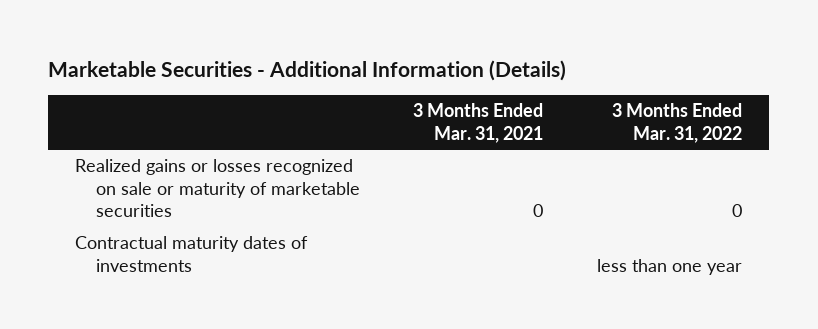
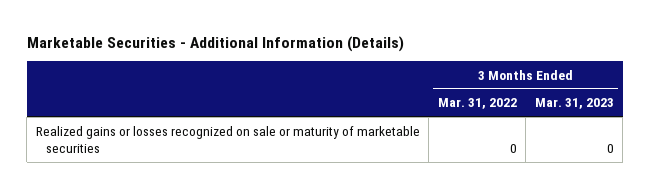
- | 3 Months Ended Mar. 31, 2021 | 3 Months Ended Mar. 31, 2022
+ | 3 Months Ended Mar. 31, 2022 | 3 Months Ended Mar. 31, 2023
- Contractual maturity dates of investments | | less than one year

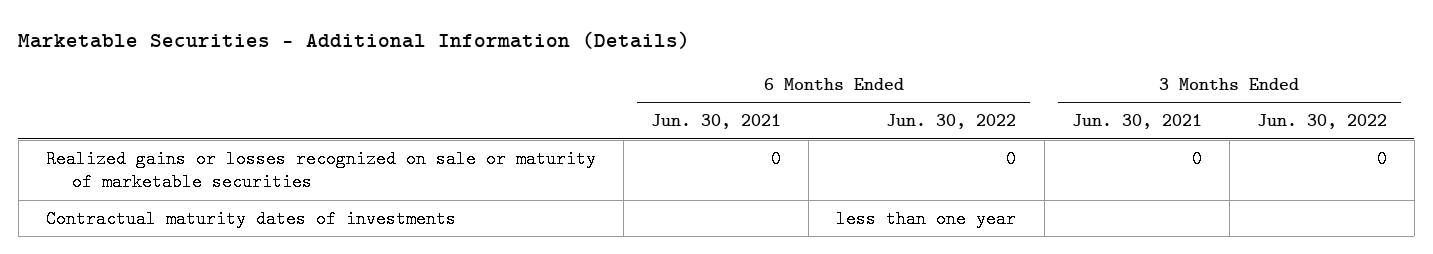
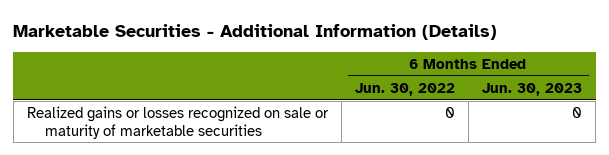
- | 6 Months Ended Jun. 30, 2021 | 6 Months Ended Jun. 30, 2022 | 3 Months Ended Jun. 30, 2021 | 3 Months Ended Jun. 30, 2022
+ | 6 Months Ended Jun. 30, 2022 | 6 Months Ended Jun. 30, 2023
- Contractual maturity dates of investments | | less than one year | |

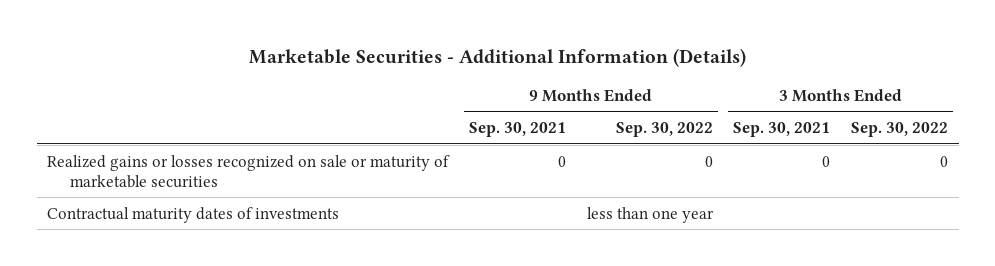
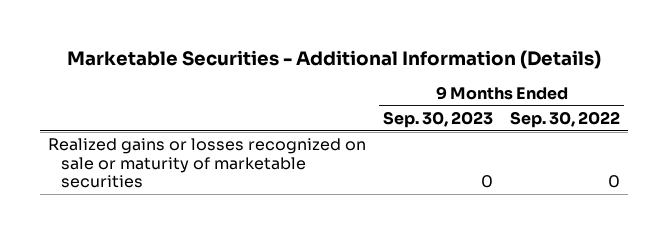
- | 9 Months Ended Sep. 30, 2021 | 9 Months Ended Sep. 30, 2022 | 3 Months Ended Sep. 30, 2021 | 3 Months Ended Sep. 30, 2022
+ | 9 Months Ended Sep. 30, 2023 | 9 Months Ended Sep. 30, 2022
- Contractual maturity dates of investments | | less than one year | |

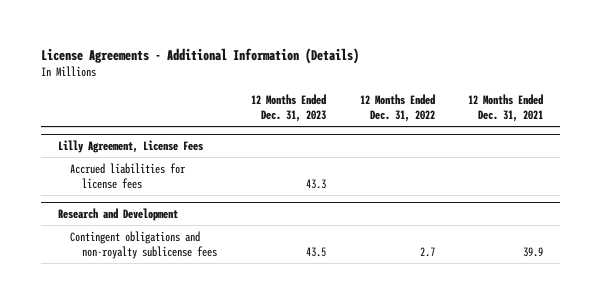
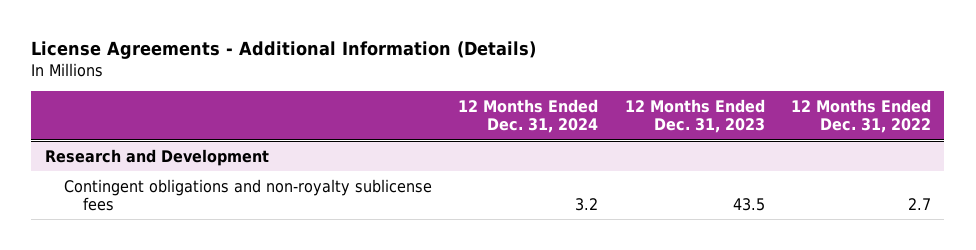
- | 12 Months Ended Dec. 31, 2023 | 12 Months Ended Dec. 31, 2022 | 12 Months Ended Dec. 31, 2021
+ | 12 Months Ended Dec. 31, 2024 | 12 Months Ended Dec. 31, 2023 | 12 Months Ended Dec. 31, 2022
- Lilly Agreement, License Fees
- Accrued liabilities for license fees | 43.3 | |

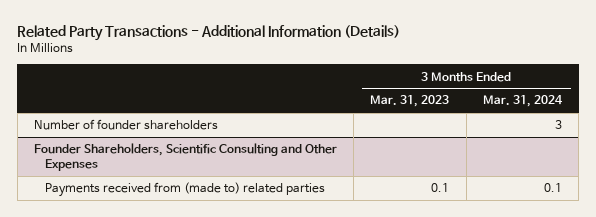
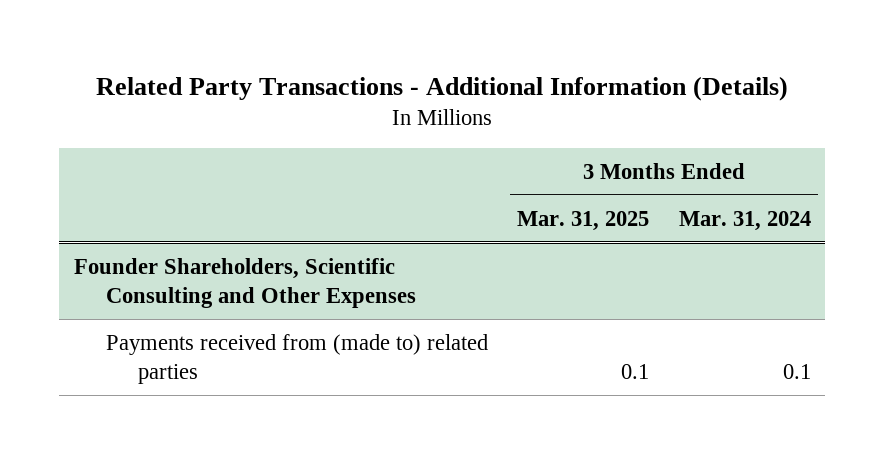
- | 3 Months Ended Mar. 31, 2023 | 3 Months Ended Mar. 31, 2024
+ | 3 Months Ended Mar. 31, 2025 | 3 Months Ended Mar. 31, 2024
- Number of founder shareholders | | 3

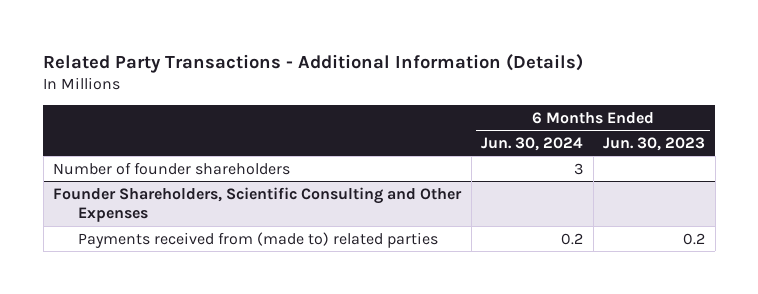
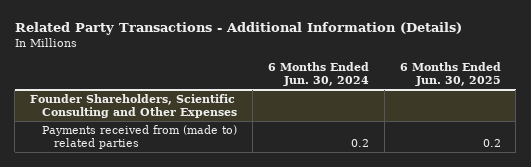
- | 6 Months Ended Jun. 30, 2024 | 6 Months Ended Jun. 30, 2023
+ | 6 Months Ended Jun. 30, 2024 | 6 Months Ended Jun. 30, 2025
- Number of founder shareholders | 3 |

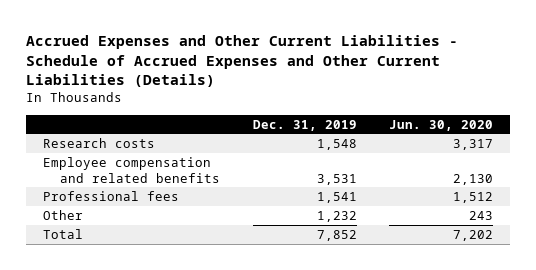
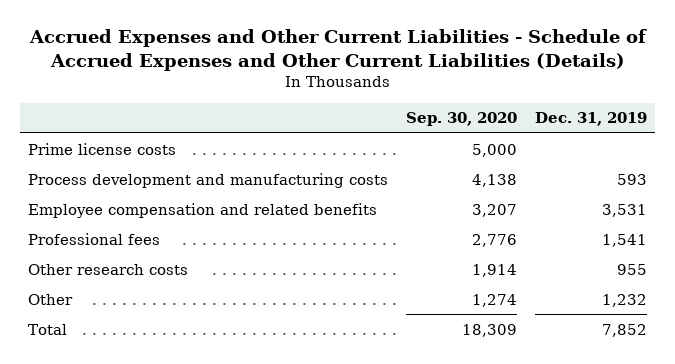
- | Dec. 31, 2019 | Jun. 30, 2020
+ | Sep. 30, 2020 | Dec. 31, 2019
- Research costs | 1,548 | 3,317
+ Prime license costs | 5,000 |
+ Process development and manufacturing costs | 4,138 | 593
+ Other research costs | 1,914 | 955

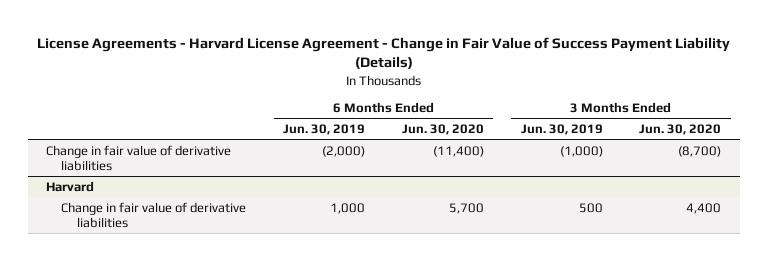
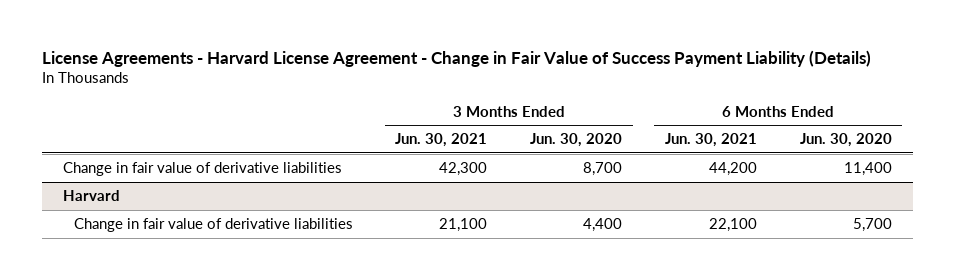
- | 6 Months Ended Jun. 30, 2019 | 6 Months Ended Jun. 30, 2020 | 3 Months Ended Jun. 30, 2019 | 3 Months Ended Jun. 30, 2020
+ | 3 Months Ended Jun. 30, 2021 | 3 Months Ended Jun. 30, 2020 | 6 Months Ended Jun. 30, 2021 | 6 Months Ended Jun. 30, 2020
- Change in fair value of derivative liabilities | (2,000) | (11,400) | (1,000) | (8,700)
+ Change in fair value of derivative liabilities | 42,300 | 8,700 | 44,200 | 11,400

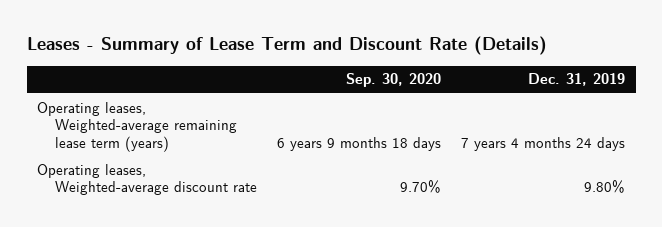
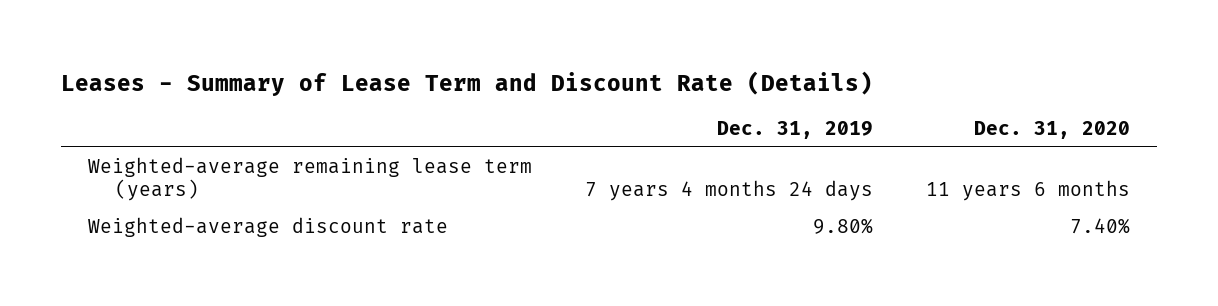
- | Sep. 30, 2020 | Dec. 31, 2019
+ | Dec. 31, 2019 | Dec. 31, 2020
- Operating leases, Weighted-average remaining lease term (years) | 6 years 9 months 18 days | 7 years 4 months 24 days
- Operating leases, Weighted-average discount rate | 9.70% | 9.80%
+ Weighted-average remaining lease term (years) | 7 years 4 months 24 days | 11 years 6 months
+ Weighted-average discount rate | 9.80% | 7.40%

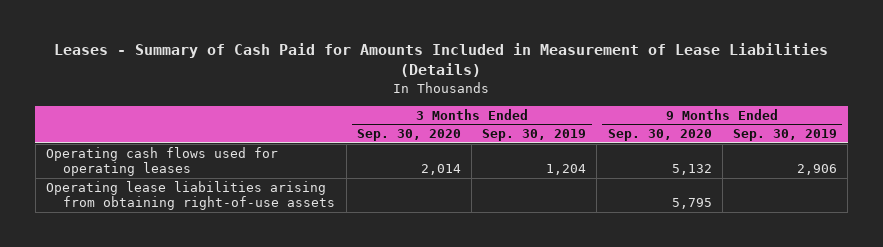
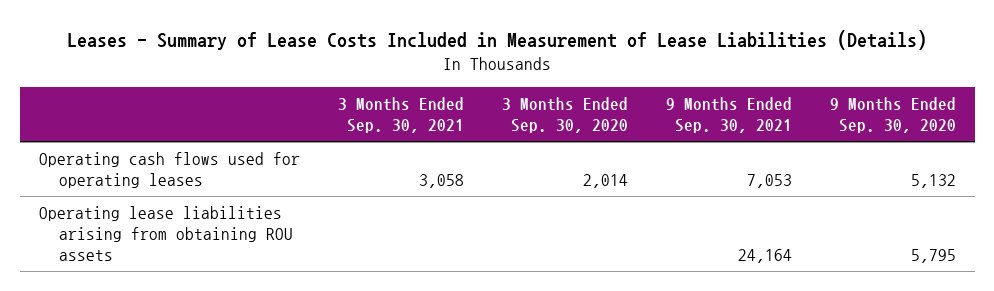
- Leases - Summary of Cash Paid for Amounts Included in Measurement of Lease Liabilities (Details)
+ Leases - Summary of Lease Costs Included in Measurement of Lease Liabilities (Details)
- | 3 Months Ended Sep. 30, 2020 | 3 Months Ended Sep. 30, 2019 | 9 Months Ended Sep. 30, 2020 | 9 Months Ended Sep. 30, 2019
+ | 3 Months Ended Sep. 30, 2021 | 3 Months Ended Sep. 30, 2020 | 9 Months Ended Sep. 30, 2021 | 9 Months Ended Sep. 30, 2020
- Operating lease liabilities arising from obtaining right-of-use assets | | | 5,795 |
+ Operating lease liabilities arising from obtaining ROU assets | | | 24,164 | 5,795

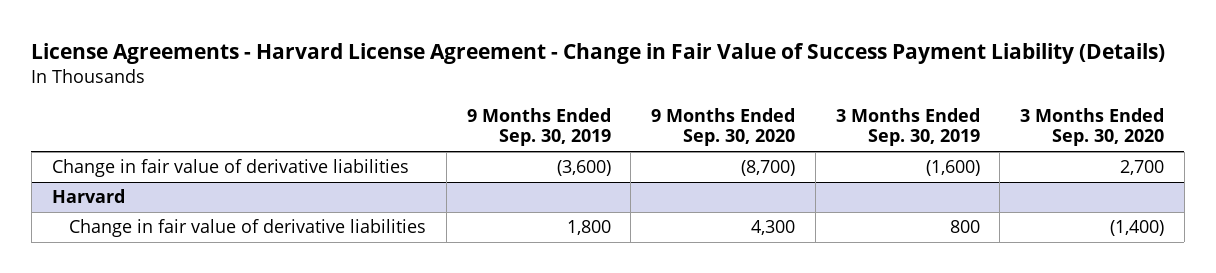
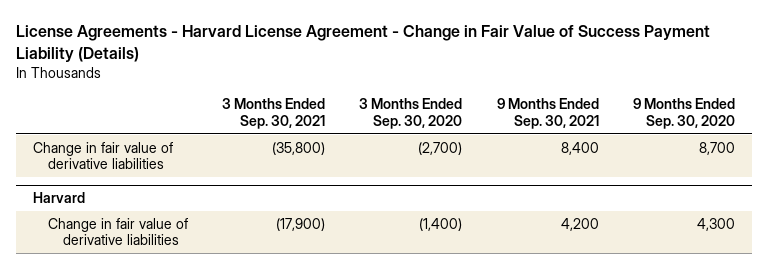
- | 9 Months Ended Sep. 30, 2019 | 9 Months Ended Sep. 30, 2020 | 3 Months Ended Sep. 30, 2019 | 3 Months Ended Sep. 30, 2020
+ | 3 Months Ended Sep. 30, 2021 | 3 Months Ended Sep. 30, 2020 | 9 Months Ended Sep. 30, 2021 | 9 Months Ended Sep. 30, 2020
- Change in fair value of derivative liabilities | (3,600) | (8,700) | (1,600) | 2,700
+ Change in fair value of derivative liabilities | (35,800) | (2,700) | 8,400 | 8,700

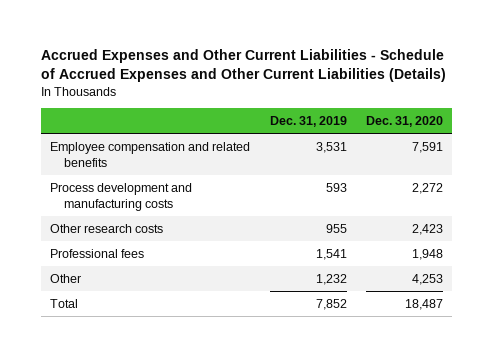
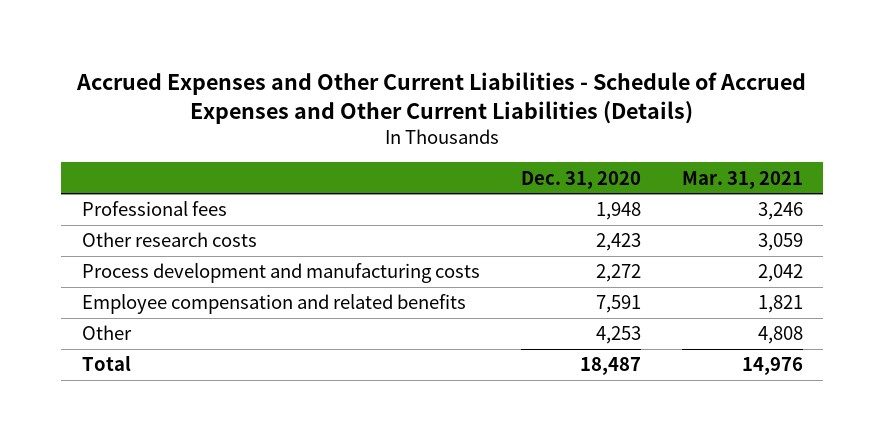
- | Dec. 31, 2019 | Dec. 31, 2020
+ | Dec. 31, 2020 | Mar. 31, 2021
moved down: Other research costs | 2,423 | 3,059
moved down: Process development and manufacturing costs | 2,272 | 2,042
moved down: Employee compensation and related benefits | 7,591 | 1,821

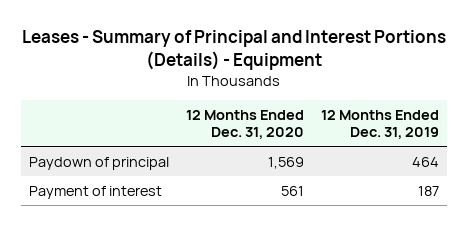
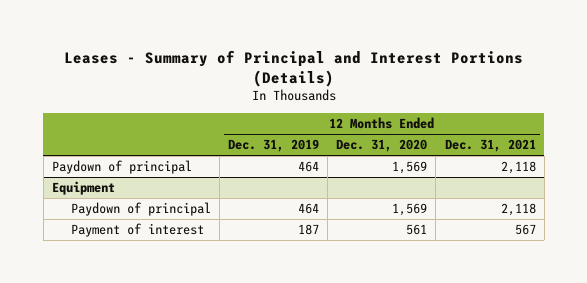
- Leases - Summary of Principal and Interest Portions (Details) - Equipment
+ Leases - Summary of Principal and Interest Portions (Details)
- | 12 Months Ended Dec. 31, 2020 | 12 Months Ended Dec. 31, 2019
+ | 12 Months Ended Dec. 31, 2019 | 12 Months Ended Dec. 31, 2020 | 12 Months Ended Dec. 31, 2021
+ Equipment
+ Paydown of principal | 464 | 1,569 | 2,118

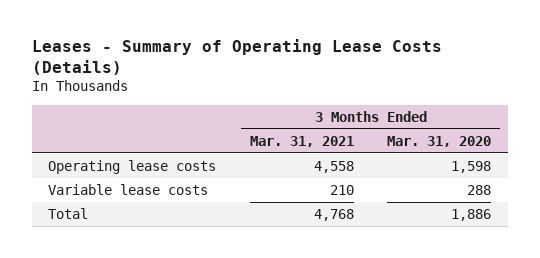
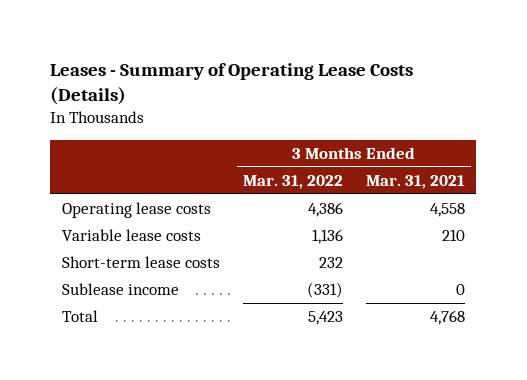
- | 3 Months Ended Mar. 31, 2021 | 3 Months Ended Mar. 31, 2020
+ | 3 Months Ended Mar. 31, 2022 | 3 Months Ended Mar. 31, 2021
+ Short-term lease costs | 232 |
+ Sublease income | (331) | 0

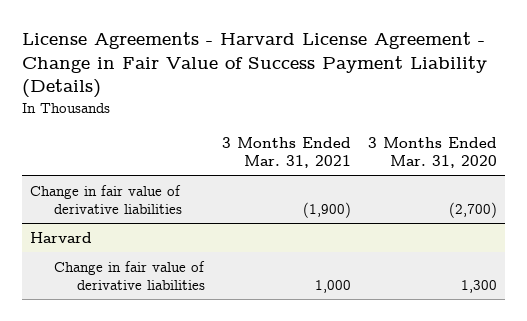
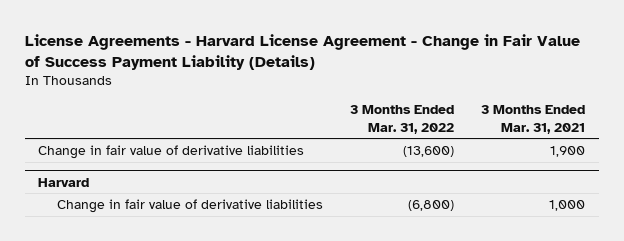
- | 3 Months Ended Mar. 31, 2021 | 3 Months Ended Mar. 31, 2020
+ | 3 Months Ended Mar. 31, 2022 | 3 Months Ended Mar. 31, 2021
- Change in fair value of derivative liabilities | (1,900) | (2,700)
+ Change in fair value of derivative liabilities | (13,600) | 1,900

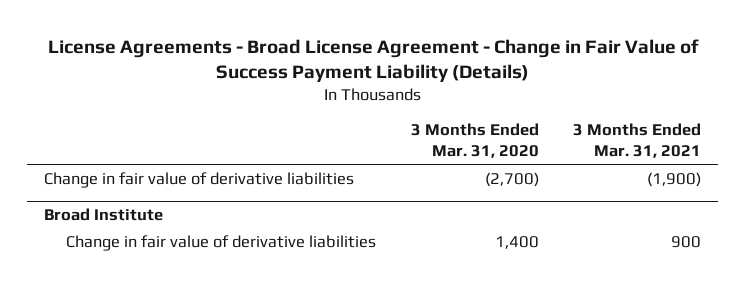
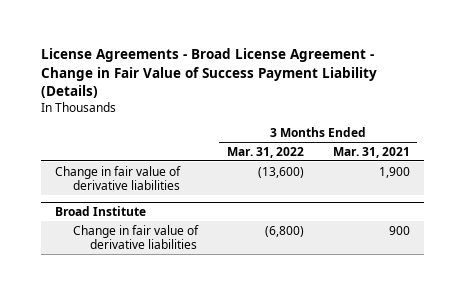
- | 3 Months Ended Mar. 31, 2020 | 3 Months Ended Mar. 31, 2021
+ | 3 Months Ended Mar. 31, 2022 | 3 Months Ended Mar. 31, 2021
- Change in fair value of derivative liabilities | (2,700) | (1,900)
+ Change in fair value of derivative liabilities | (13,600) | 1,900

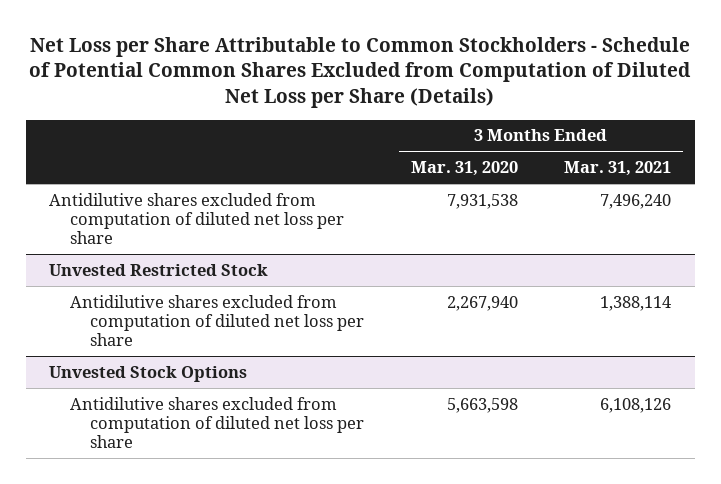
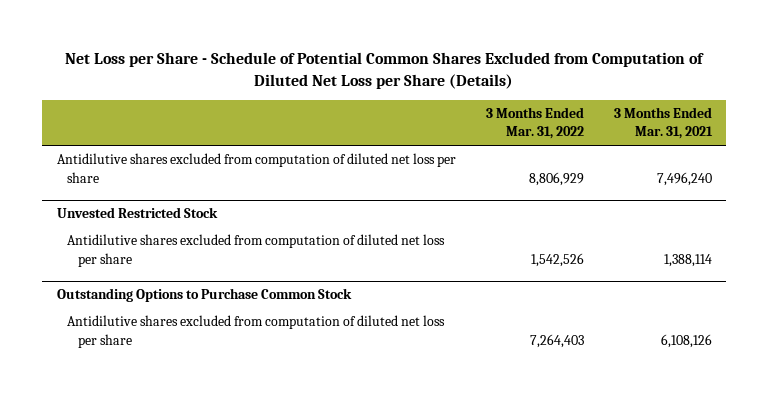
- Net Loss per Share Attributable to Common Stockholders - Schedule of Potential Common Shares Excluded from Computation of Diluted Net Loss per Share (Details)
+ Net Loss per Share - Schedule of Potential Common Shares Excluded from Computation of Diluted Net Loss per Share (Details)
- | 3 Months Ended Mar. 31, 2020 | 3 Months Ended Mar. 31, 2021
+ | 3 Months Ended Mar. 31, 2022 | 3 Months Ended Mar. 31, 2021
- Unvested Stock Options
+ Outstanding Options to Purchase Common Stock

